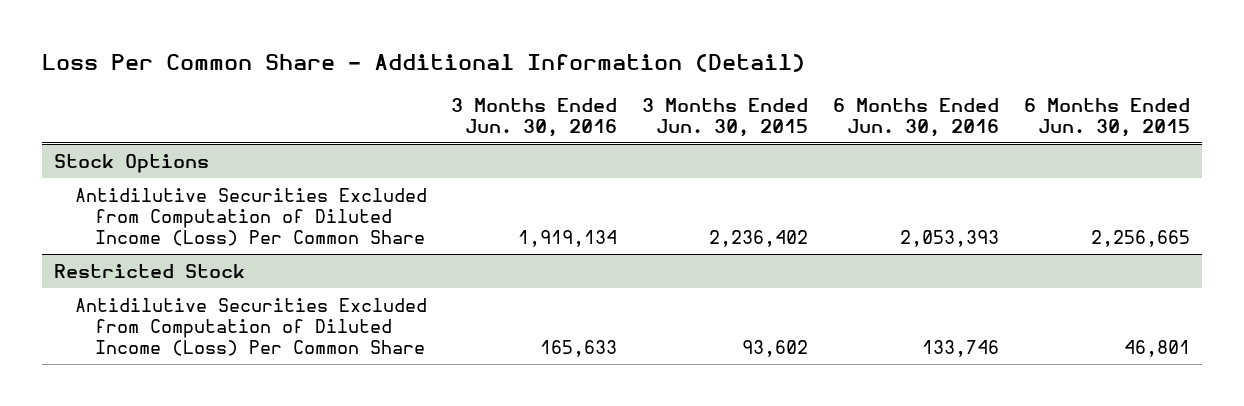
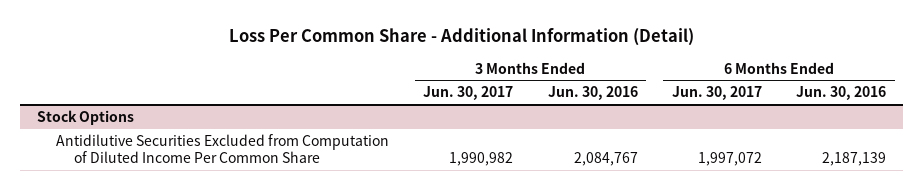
- | 3 Months Ended Jun. 30, 2016 | 3 Months Ended Jun. 30, 2015 | 6 Months Ended Jun. 30, 2016 | 6 Months Ended Jun. 30, 2015
+ | 3 Months Ended Jun. 30, 2017 | 3 Months Ended Jun. 30, 2016 | 6 Months Ended Jun. 30, 2017 | 6 Months Ended Jun. 30, 2016
@ Stock Options
- Antidilutive Securities Excluded from Computation of Diluted Income (Loss) Per Common Share | 1,919,134 | 2,236,402 | 2,053,393 | 2,256,665
- Restricted Stock
- Antidilutive Securities Excluded from Computation of Diluted Income (Loss) Per Common Share | 165,633 | 93,602 | 133,746 | 46,801
@ Stock Options
+ Antidilutive Securities Excluded from Computation of Diluted Income Per Common Share | 1,990,982 | 2,084,767 | 1,997,072 | 2,187,139

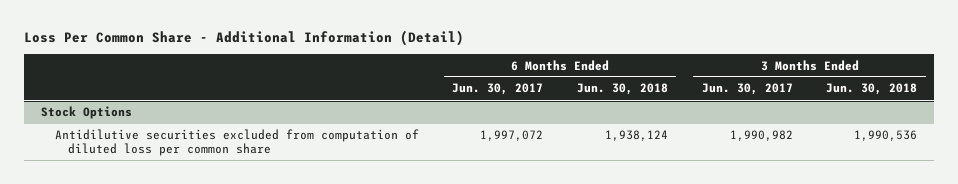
- | 3 Months Ended Jun. 30, 2017 | 3 Months Ended Jun. 30, 2016 | 6 Months Ended Jun. 30, 2017 | 6 Months Ended Jun. 30, 2016
+ | 6 Months Ended Jun. 30, 2017 | 6 Months Ended Jun. 30, 2018 | 3 Months Ended Jun. 30, 2017 | 3 Months Ended Jun. 30, 2018
@ Stock Options
- Antidilutive Securities Excluded from Computation of Diluted Income Per Common Share | 1,990,982 | 2,084,767 | 1,997,072 | 2,187,139
+ Antidilutive securities excluded from computation of diluted loss per common share | 1,997,072 | 1,938,124 | 1,990,982 | 1,990,536

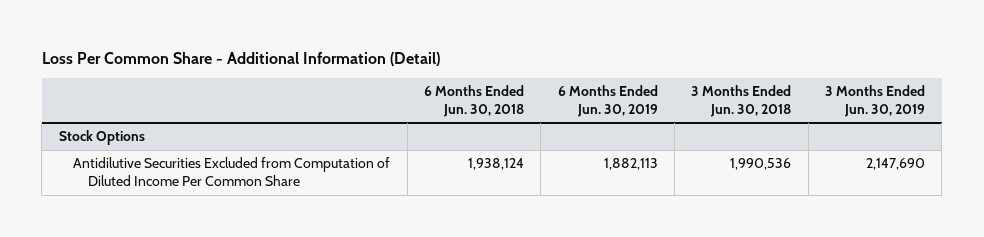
- | 6 Months Ended Jun. 30, 2017 | 6 Months Ended Jun. 30, 2018 | 3 Months Ended Jun. 30, 2017 | 3 Months Ended Jun. 30, 2018
+ | 6 Months Ended Jun. 30, 2018 | 6 Months Ended Jun. 30, 2019 | 3 Months Ended Jun. 30, 2018 | 3 Months Ended Jun. 30, 2019
@ Stock Options
- Antidilutive securities excluded from computation of diluted loss per common share | 1,997,072 | 1,938,124 | 1,990,982 | 1,990,536
+ Antidilutive Securities Excluded from Computation of Diluted Income Per Common Share | 1,938,124 | 1,882,113 | 1,990,536 | 2,147,690

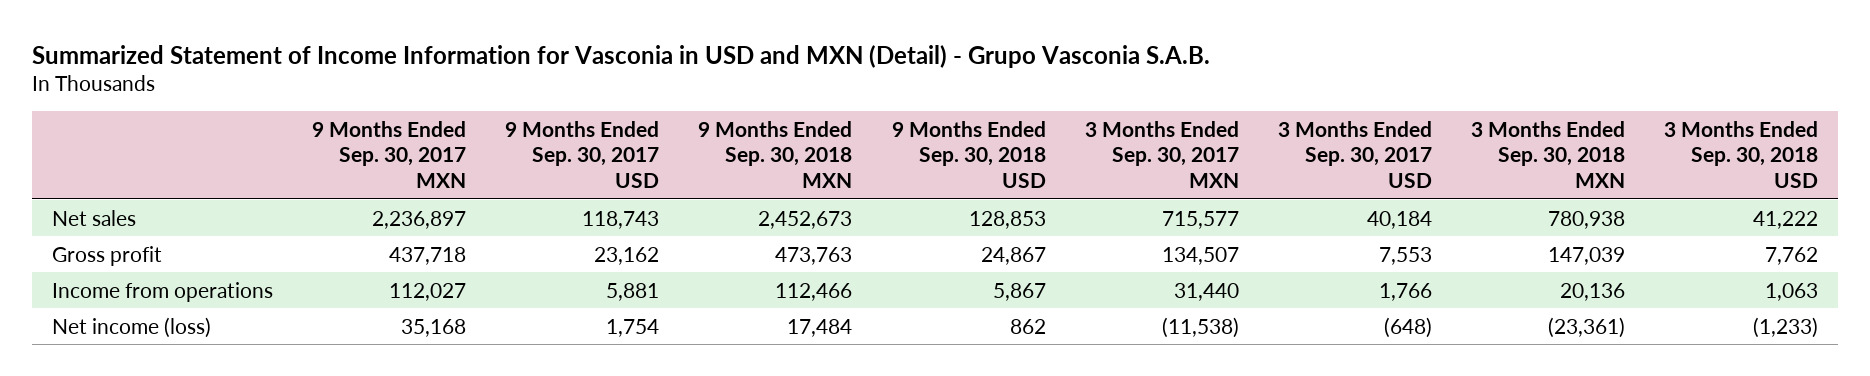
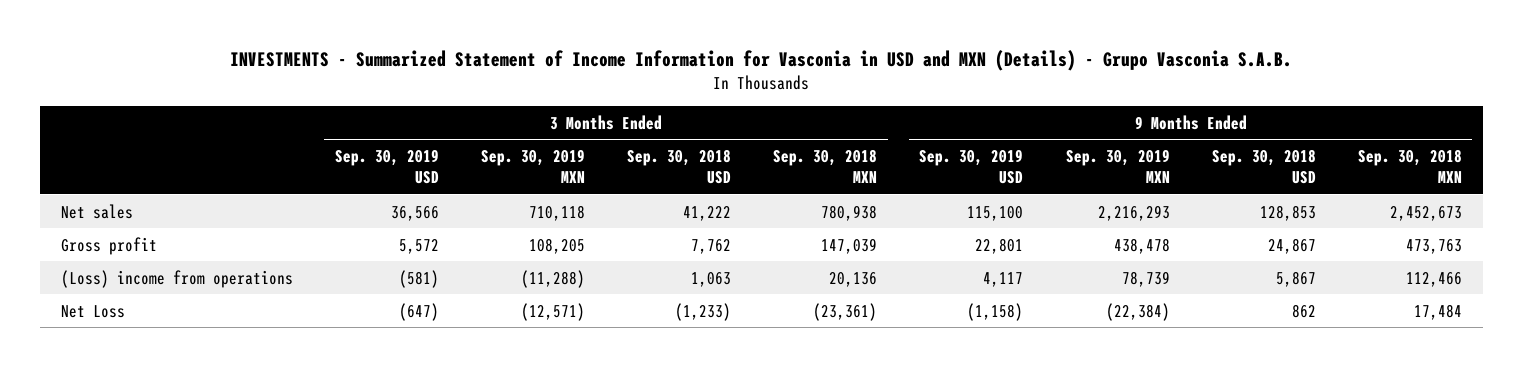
- Summarized Statement of Income Information for Vasconia in USD and MXN (Detail) - Grupo Vasconia S.A.B.
+ INVESTMENTS - Summarized Statement of Income Information for Vasconia in USD and MXN (Details) - Grupo Vasconia S.A.B.
- | 9 Months Ended Sep. 30, 2017 MXN | 9 Months Ended Sep. 30, 2017 USD | 9 Months Ended Sep. 30, 2018 MXN | 9 Months Ended Sep. 30, 2018 USD | 3 Months Ended Sep. 30, 2017 MXN | 3 Months Ended Sep. 30, 2017 USD | 3 Months Ended Sep. 30, 2018 MXN | 3 Months Ended Sep. 30, 2018 USD
+ | 3 Months Ended Sep. 30, 2019 USD | 3 Months Ended Sep. 30, 2019 MXN | 3 Months Ended Sep. 30, 2018 USD | 3 Months Ended Sep. 30, 2018 MXN | 9 Months Ended Sep. 30, 2019 USD | 9 Months Ended Sep. 30, 2019 MXN | 9 Months Ended Sep. 30, 2018 USD | 9 Months Ended Sep. 30, 2018 MXN
- Income from operations | 112,027 | 5,881 | 112,466 | 5,867 | 31,440 | 1,766 | 20,136 | 1,063
- Net income (loss) | 35,168 | 1,754 | 17,484 | 862 | (11,538) | (648) | (23,361) | (1,233)
+ (Loss) income from operations | (581) | (11,288) | 1,063 | 20,136 | 4,117 | 78,739 | 5,867 | 112,466
+ Net Loss | (647) | (12,571) | (1,233) | (23,361) | (1,158) | (22,384) | 862 | 17,484

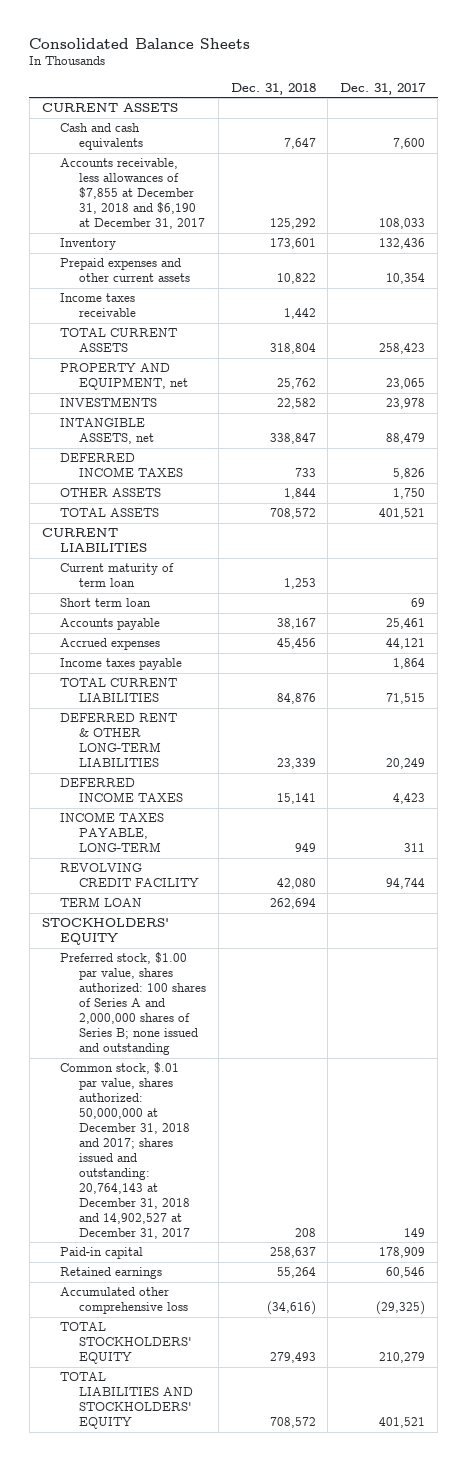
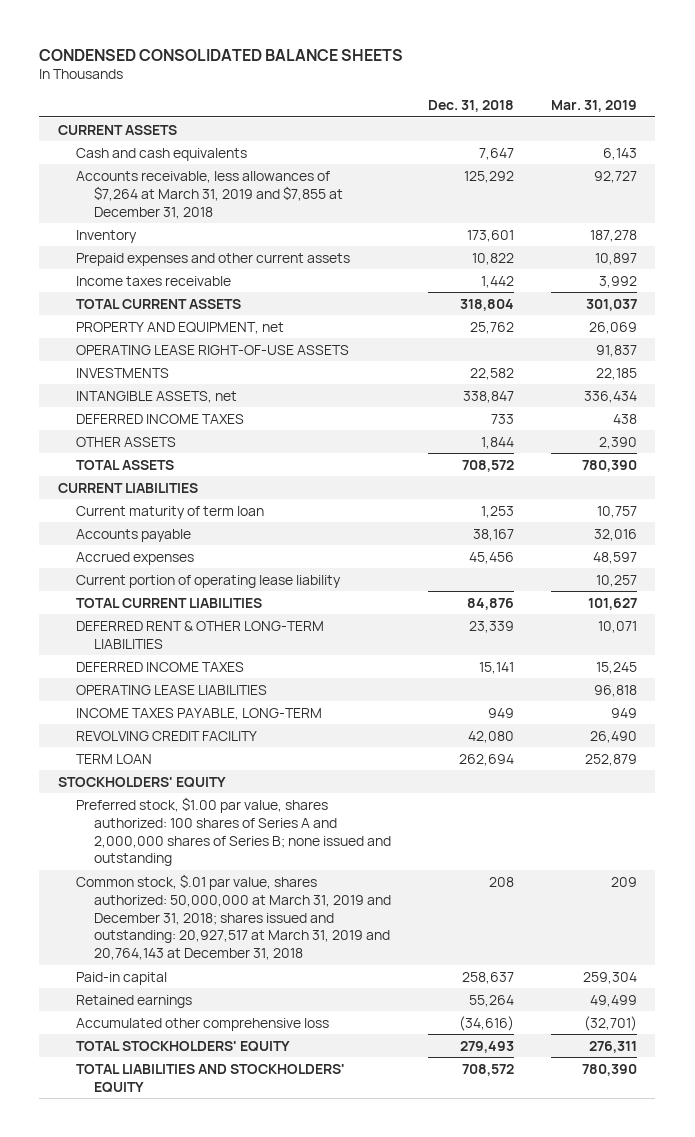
- Consolidated Balance Sheets
+ CONDENSED CONSOLIDATED BALANCE SHEETS
- | Dec. 31, 2018 | Dec. 31, 2017
+ | Dec. 31, 2018 | Mar. 31, 2019
- Accounts receivable, less allowances of $7,855 at December 31, 2018 and $6,190 at December 31, 2017 | 125,292 | 108,033
+ Accounts receivable, less allowances of $7,264 at March 31, 2019 and $7,855 at December 31, 2018 | 125,292 | 92,727
+ OPERATING LEASE RIGHT-OF-USE ASSETS | | 91,837
- Short term loan | | 69
- Income taxes payable | | 1,864
+ Current portion of operating lease liability | | 10,257
+ OPERATING LEASE LIABILITIES | | 96,818
- Common stock, $.01 par value, shares authorized: 50,000,000 at December 31, 2018 and 2017; shares issued and outstanding: 20,764,143 at December 31, 2018 and 14,902,527 at December 31, 2017 | 208 | 149
+ Common stock, $.01 par value, shares authorized: 50,000,000 at March 31, 2019 and December 31, 2018; shares issued and outstanding: 20,927,517 at March 31, 2019 and 20,764,143 at December 31, 2018 | 208 | 209

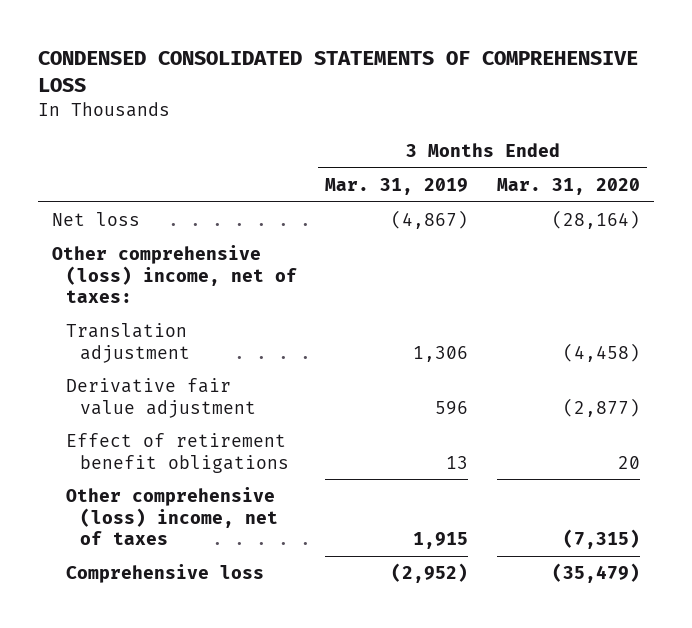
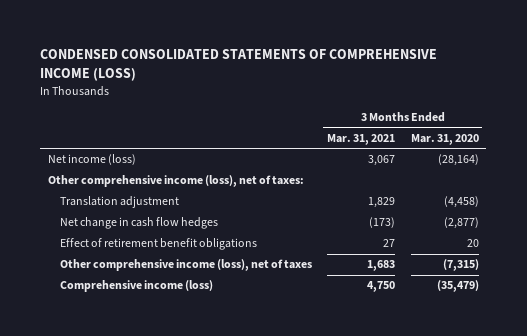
- CONDENSED CONSOLIDATED STATEMENTS OF COMPREHENSIVE LOSS
+ CONDENSED CONSOLIDATED STATEMENTS OF COMPREHENSIVE INCOME (LOSS)
- | 3 Months Ended Mar. 31, 2019 | 3 Months Ended Mar. 31, 2020
+ | 3 Months Ended Mar. 31, 2021 | 3 Months Ended Mar. 31, 2020
- Net loss | (4,867) | (28,164)
- Other comprehensive (loss) income, net of taxes:
+ Net income (loss) | 3,067 | (28,164)
+ Other comprehensive income (loss), net of taxes:
- Derivative fair value adjustment | 596 | (2,877)
+ Net change in cash flow hedges | (173) | (2,877)
- Other comprehensive (loss) income, net of taxes | 1,915 | (7,315)
- Comprehensive loss | (2,952) | (35,479)
+ Other comprehensive income (loss), net of taxes | 1,683 | (7,315)
+ Comprehensive income (loss) | 4,750 | (35,479)

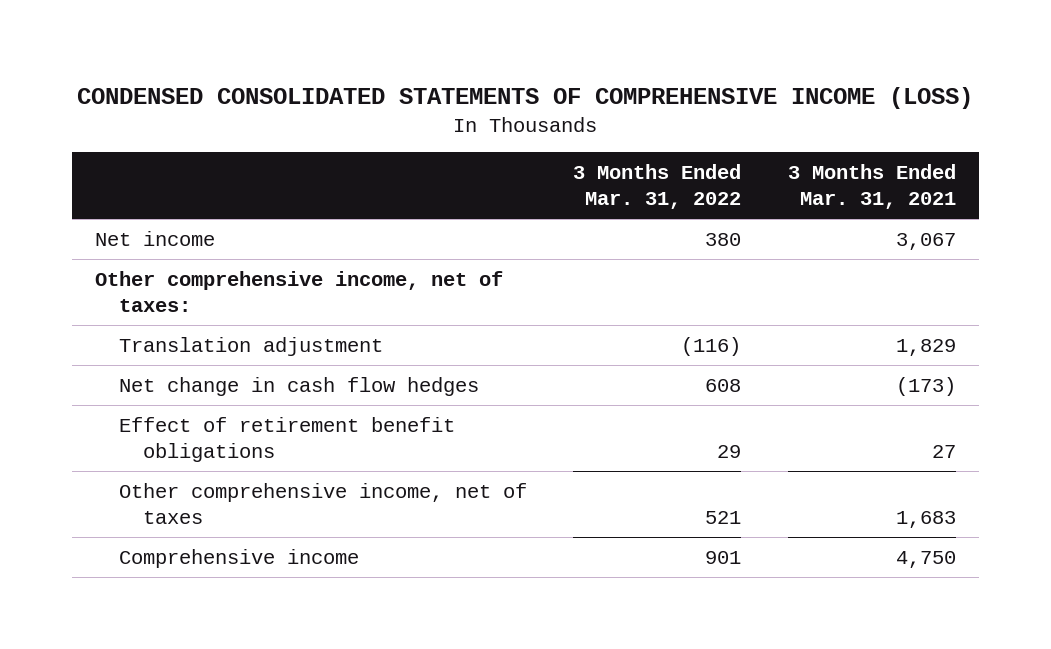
- | 3 Months Ended Mar. 31, 2021 | 3 Months Ended Mar. 31, 2020
+ | 3 Months Ended Mar. 31, 2022 | 3 Months Ended Mar. 31, 2021
- Net income (loss) | 3,067 | (28,164)
- Other comprehensive income (loss), net of taxes:
+ Net income | 380 | 3,067
+ Other comprehensive income, net of taxes:
- Other comprehensive income (loss), net of taxes | 1,683 | (7,315)
- Comprehensive income (loss) | 4,750 | (35,479)
+ Other comprehensive income, net of taxes | 521 | 1,683
+ Comprehensive income | 901 | 4,750

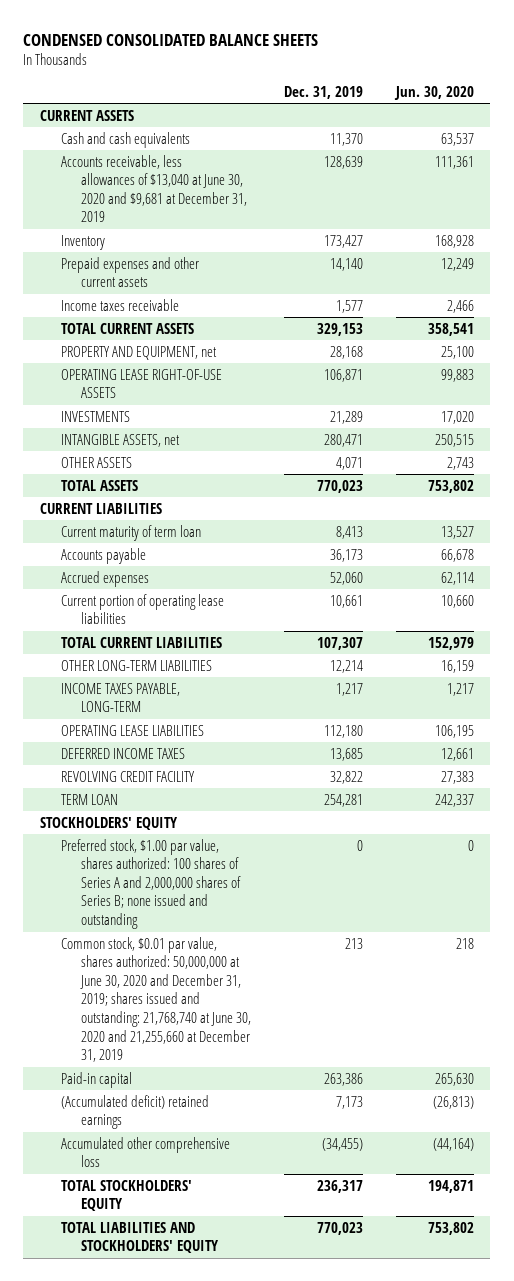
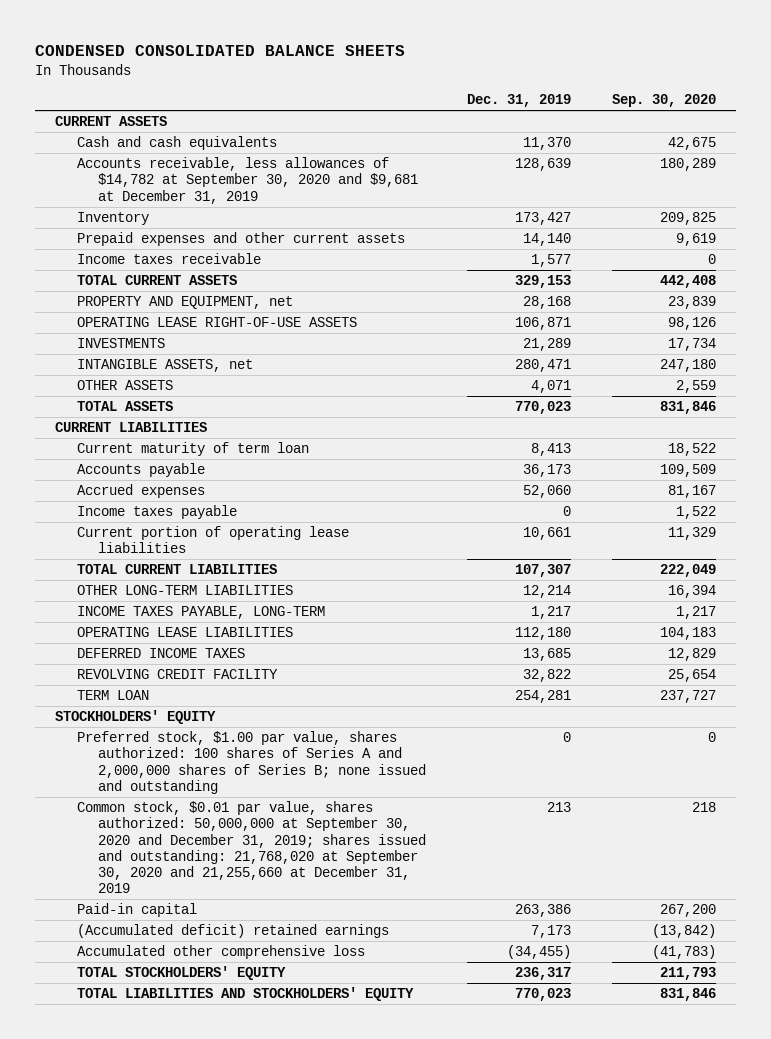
- | Dec. 31, 2019 | Jun. 30, 2020
+ | Dec. 31, 2019 | Sep. 30, 2020
- Accounts receivable, less allowances of $13,040 at June 30, 2020 and $9,681 at December 31, 2019 | 128,639 | 111,361
+ Accounts receivable, less allowances of $14,782 at September 30, 2020 and $9,681 at December 31, 2019 | 128,639 | 180,289
+ Income taxes payable | 0 | 1,522
- Common stock, $0.01 par value, shares authorized: 50,000,000 at June 30, 2020 and December 31, 2019; shares issued and outstanding: 21,768,740 at June 30, 2020 and 21,255,660 at December 31, 2019 | 213 | 218
+ Common stock, $0.01 par value, shares authorized: 50,000,000 at September 30, 2020 and December 31, 2019; shares issued and outstanding: 21,768,020 at September 30, 2020 and 21,255,660 at December 31, 2019 | 213 | 218

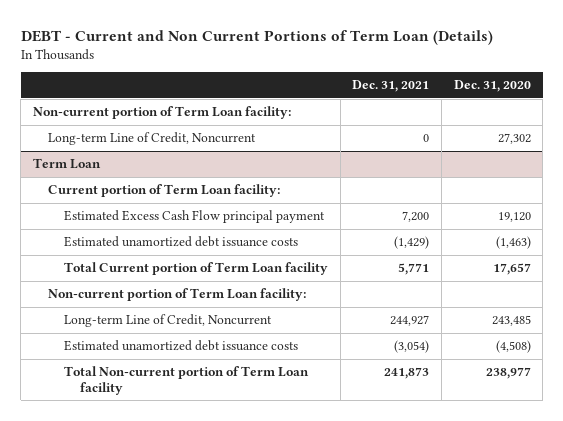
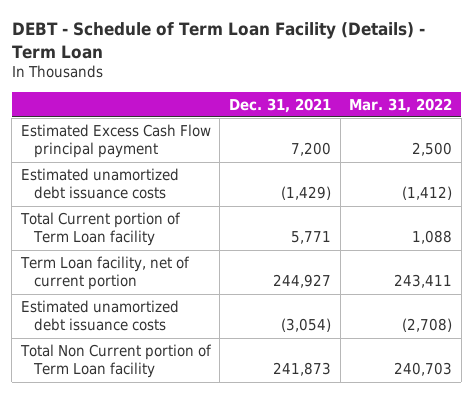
- DEBT - Current and Non Current Portions of Term Loan (Details)
+ DEBT - Schedule of Term Loan Facility (Details) - Term Loan
- | Dec. 31, 2021 | Dec. 31, 2020
+ | Dec. 31, 2021 | Mar. 31, 2022
- Non-current portion of Term Loan facility:
- Long-term Line of Credit, Noncurrent | 0 | 27,302
- Term Loan
- Current portion of Term Loan facility:
- Non-current portion of Term Loan facility:
- Long-term Line of Credit, Noncurrent | 244,927 | 243,485
+ Term Loan facility, net of current portion | 244,927 | 243,411
- Total Non-current portion of Term Loan facility | 241,873 | 238,977
+ Total Non Current portion of Term Loan facility | 241,873 | 240,703

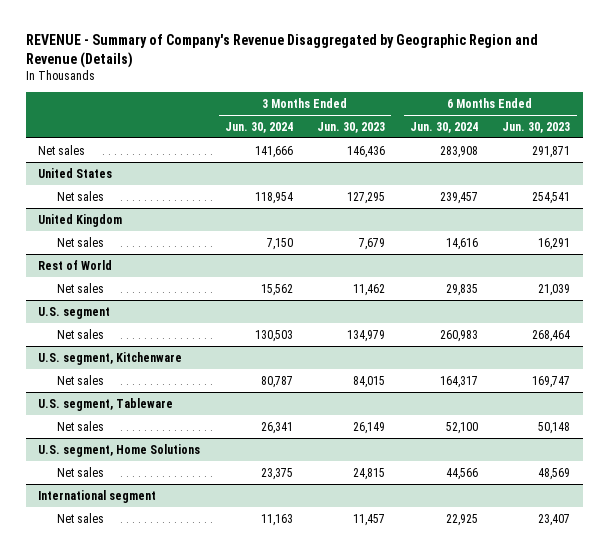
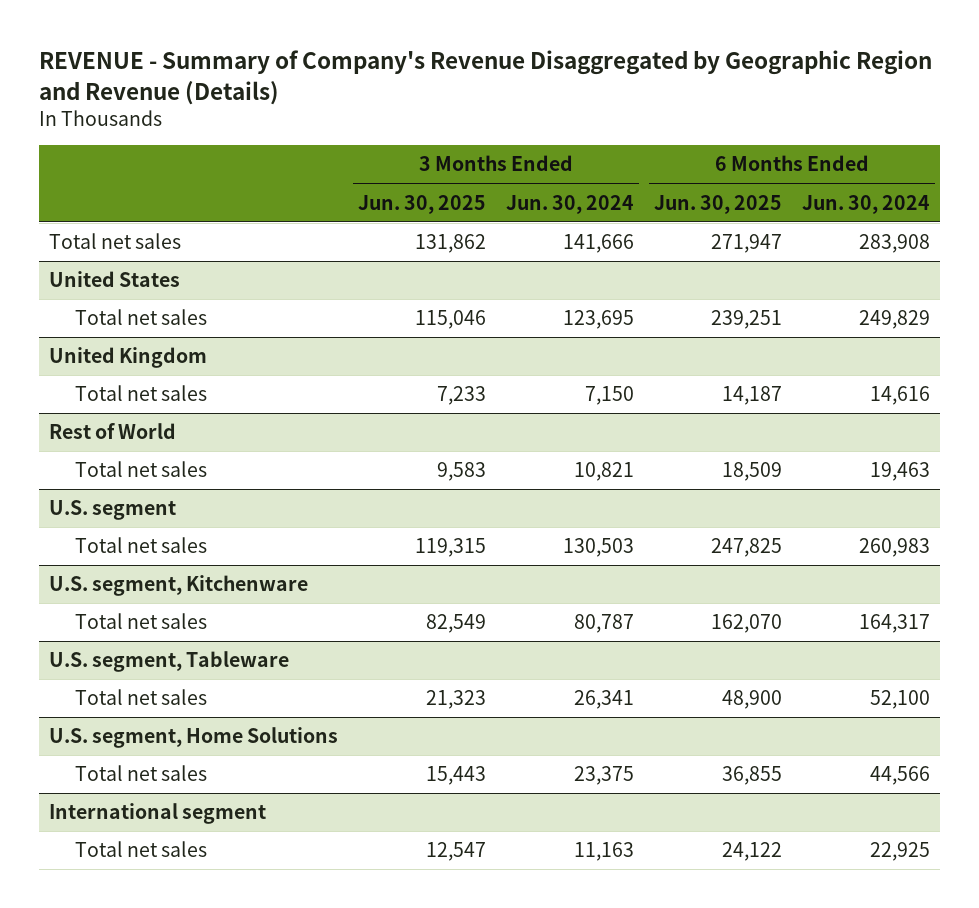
- | 3 Months Ended Jun. 30, 2024 | 3 Months Ended Jun. 30, 2023 | 6 Months Ended Jun. 30, 2024 | 6 Months Ended Jun. 30, 2023
+ | 3 Months Ended Jun. 30, 2025 | 3 Months Ended Jun. 30, 2024 | 6 Months Ended Jun. 30, 2025 | 6 Months Ended Jun. 30, 2024
- Net sales | 141,666 | 146,436 | 283,908 | 291,871
+ Total net sales | 131,862 | 141,666 | 271,947 | 283,908
@ United States
- Net sales | 118,954 | 127,295 | 239,457 | 254,541
+ Total net sales | 115,046 | 123,695 | 239,251 | 249,829
@ United Kingdom
- Net sales | 7,150 | 7,679 | 14,616 | 16,291
+ Total net sales | 7,233 | 7,150 | 14,187 | 14,616
@ Rest of World
- Net sales | 15,562 | 11,462 | 29,835 | 21,039
+ Total net sales | 9,583 | 10,821 | 18,509 | 19,463
@ U.S. segment
- Net sales | 130,503 | 134,979 | 260,983 | 268,464
+ Total net sales | 119,315 | 130,503 | 247,825 | 260,983
@ U.S. segment, Kitchenware
- Net sales | 80,787 | 84,015 | 164,317 | 169,747
+ Total net sales | 82,549 | 80,787 | 162,070 | 164,317
@ U.S. segment, Tableware
- Net sales | 26,341 | 26,149 | 52,100 | 50,148
+ Total net sales | 21,323 | 26,341 | 48,900 | 52,100
@ U.S. segment, Home Solutions
- Net sales | 23,375 | 24,815 | 44,566 | 48,569
+ Total net sales | 15,443 | 23,375 | 36,855 | 44,566
@ International segment
- Net sales | 11,163 | 11,457 | 22,925 | 23,407
+ Total net sales | 12,547 | 11,163 | 24,122 | 22,925

